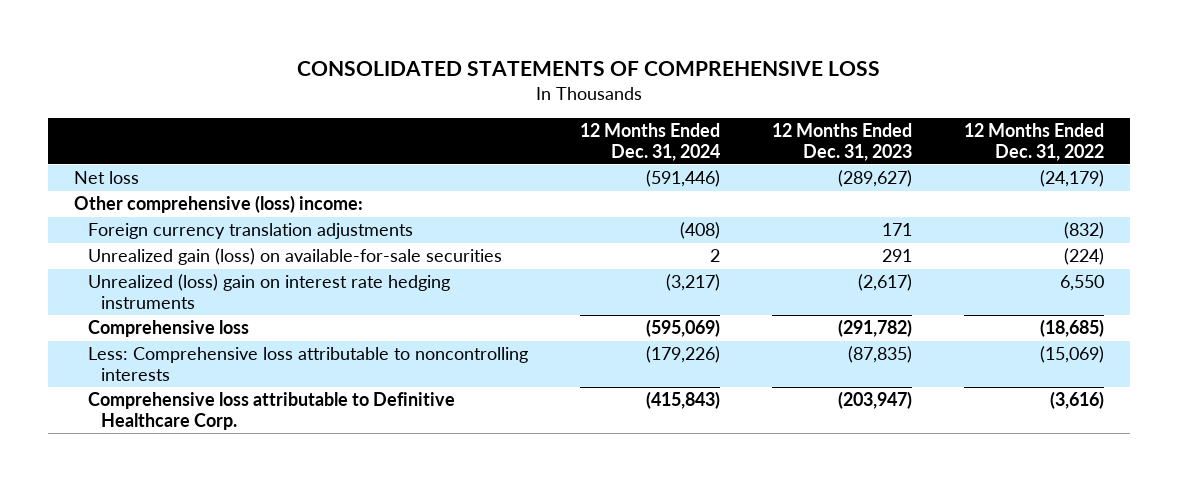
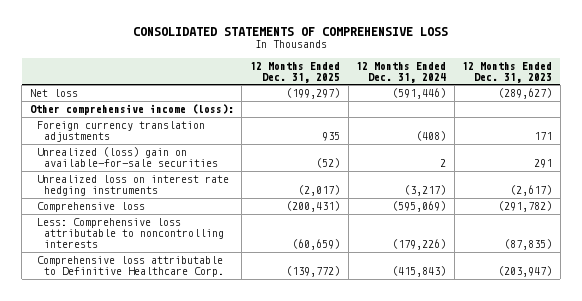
- | 12 Months Ended Dec. 31, 2024 | 12 Months Ended Dec. 31, 2023 | 12 Months Ended Dec. 31, 2022
+ | 12 Months Ended Dec. 31, 2025 | 12 Months Ended Dec. 31, 2024 | 12 Months Ended Dec. 31, 2023
- Other comprehensive (loss) income:
+ Other comprehensive income (loss):
- Unrealized gain (loss) on available-for-sale securities | 2 | 291 | (224)
- Unrealized (loss) gain on interest rate hedging instruments | (3,217) | (2,617) | 6,550
+ Unrealized (loss) gain on available-for-sale securities | (52) | 2 | 291
+ Unrealized loss on interest rate hedging instruments | (2,017) | (3,217) | (2,617)

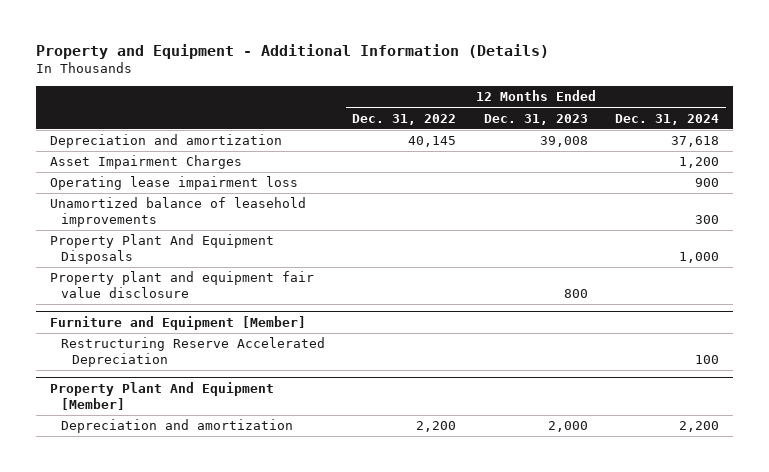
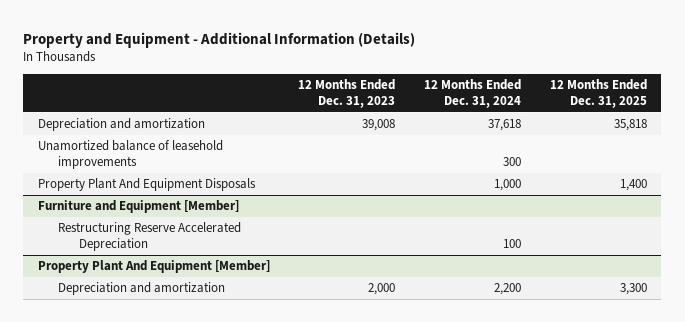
- | 12 Months Ended Dec. 31, 2022 | 12 Months Ended Dec. 31, 2023 | 12 Months Ended Dec. 31, 2024
+ | 12 Months Ended Dec. 31, 2023 | 12 Months Ended Dec. 31, 2024 | 12 Months Ended Dec. 31, 2025
- Asset Impairment Charges | | | 1,200
- Operating lease impairment loss | | | 900
- Property plant and equipment fair value disclosure | | 800 |

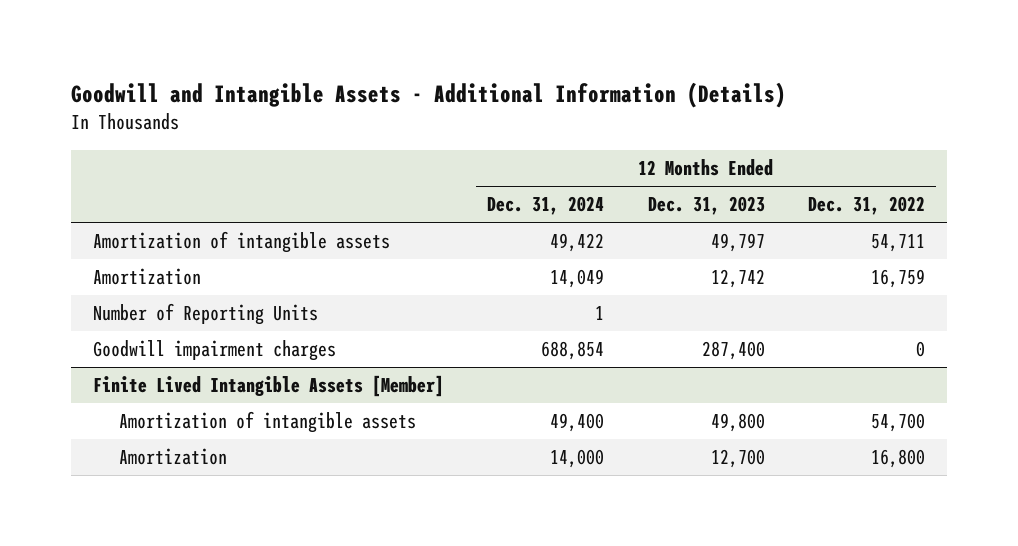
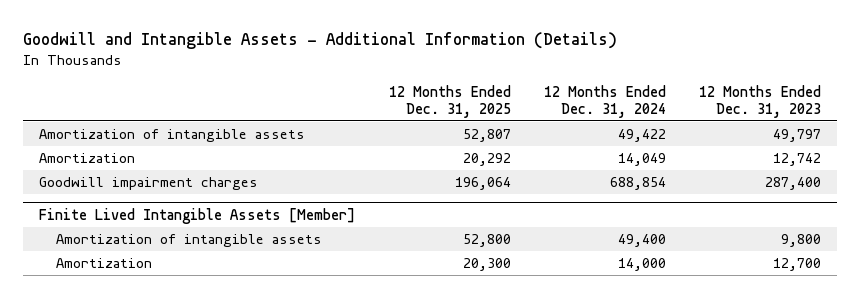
- | 12 Months Ended Dec. 31, 2024 | 12 Months Ended Dec. 31, 2023 | 12 Months Ended Dec. 31, 2022
+ | 12 Months Ended Dec. 31, 2025 | 12 Months Ended Dec. 31, 2024 | 12 Months Ended Dec. 31, 2023
- Number of Reporting Units | 1 | |
@ Finite Lived Intangible Assets [Member]
- Amortization of intangible assets | 49,400 | 49,800 | 54,700
+ Amortization of intangible assets | 52,800 | 49,400 | 9,800

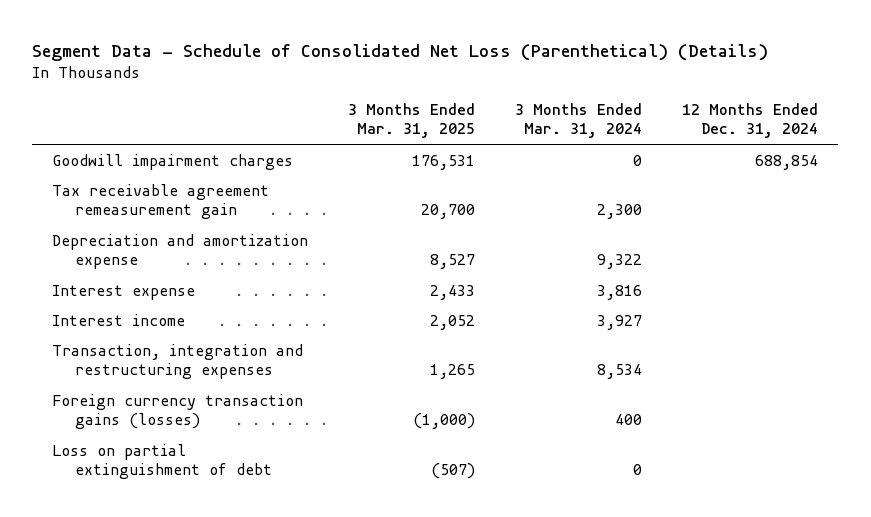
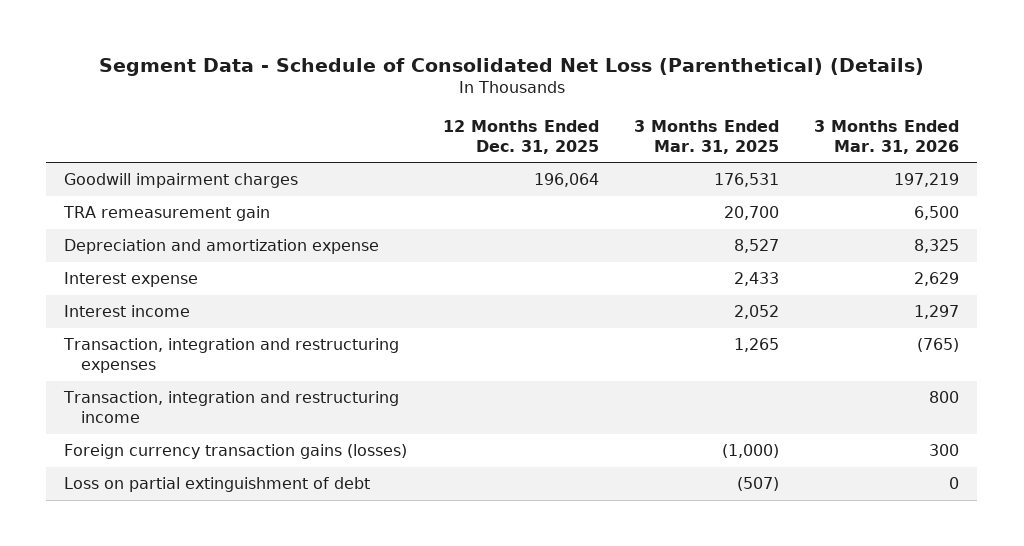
- | 3 Months Ended Mar. 31, 2025 | 3 Months Ended Mar. 31, 2024 | 12 Months Ended Dec. 31, 2024
+ | 12 Months Ended Dec. 31, 2025 | 3 Months Ended Mar. 31, 2025 | 3 Months Ended Mar. 31, 2026
- Tax receivable agreement remeasurement gain | 20,700 | 2,300 |
+ TRA remeasurement gain | | 20,700 | 6,500
+ Transaction, integration and restructuring income | | | 800

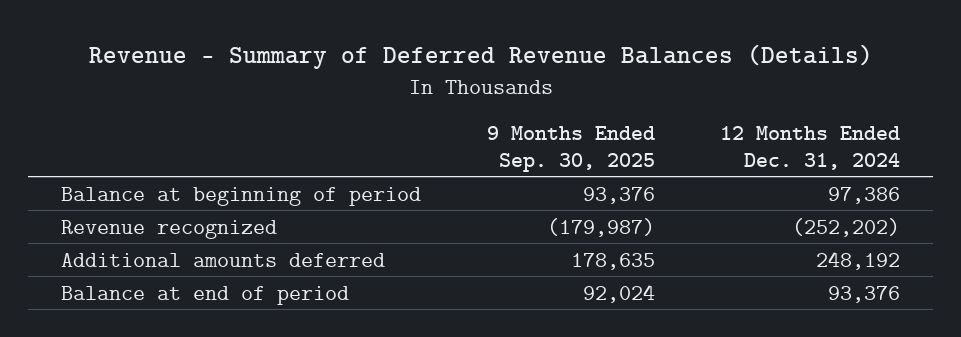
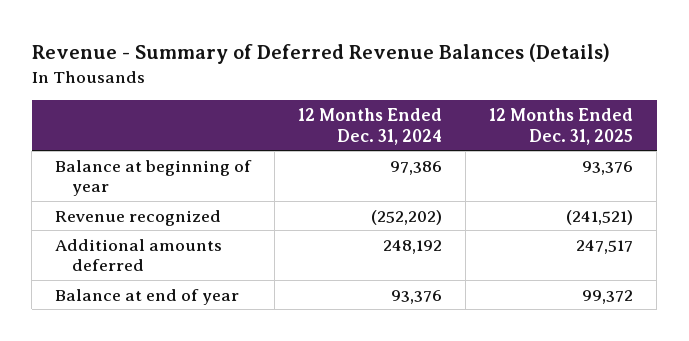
- | 9 Months Ended Sep. 30, 2025 | 12 Months Ended Dec. 31, 2024
+ | 12 Months Ended Dec. 31, 2024 | 12 Months Ended Dec. 31, 2025
- Balance at beginning of period | 93,376 | 97,386
+ Balance at beginning of year | 97,386 | 93,376
- Balance at end of period | 92,024 | 93,376
+ Balance at end of year | 93,376 | 99,372

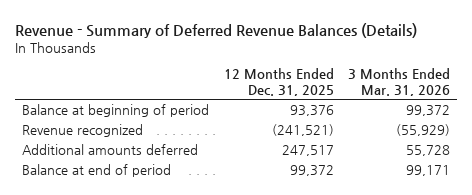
- | 12 Months Ended Dec. 31, 2024 | 12 Months Ended Dec. 31, 2025
+ | 12 Months Ended Dec. 31, 2025 | 3 Months Ended Mar. 31, 2026
- Balance at beginning of year | 97,386 | 93,376
+ Balance at beginning of period | 93,376 | 99,372
- Balance at end of year | 93,376 | 99,372
+ Balance at end of period | 99,372 | 99,171

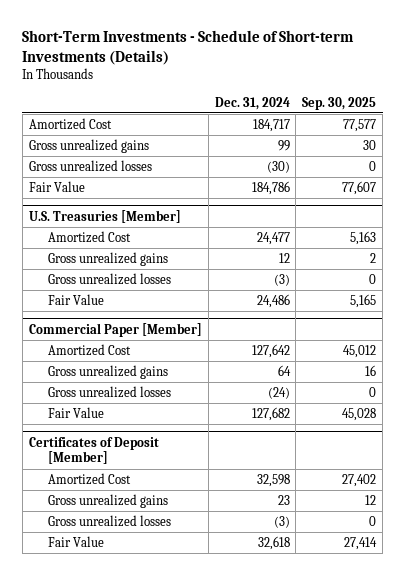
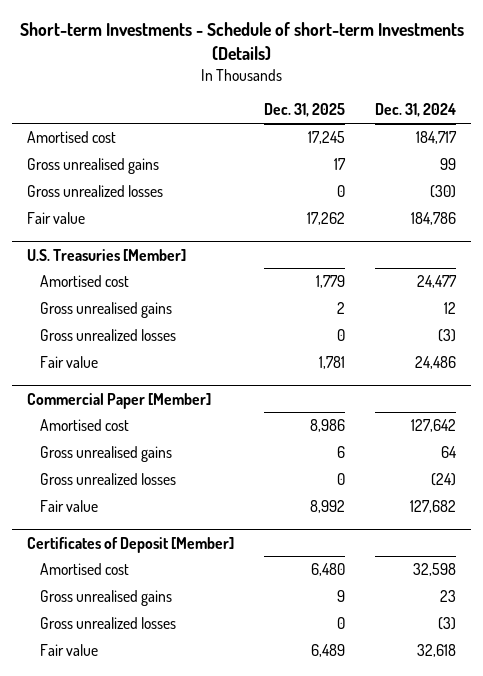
- Short-Term Investments - Schedule of Short-term Investments (Details)
+ Short-term Investments - Schedule of short-term Investments (Details)
- | Dec. 31, 2024 | Sep. 30, 2025
+ | Dec. 31, 2025 | Dec. 31, 2024
- Amortized Cost | 184,717 | 77,577
- Gross unrealized gains | 99 | 30
+ Amortised cost | 17,245 | 184,717
+ Gross unrealised gains | 17 | 99
- Fair Value | 184,786 | 77,607
+ Fair value | 17,262 | 184,786
@ U.S. Treasuries [Member]
- Amortized Cost | 24,477 | 5,163
- Gross unrealized gains | 12 | 2
+ Amortised cost | 1,779 | 24,477
+ Gross unrealised gains | 2 | 12
- Fair Value | 24,486 | 5,165
+ Fair value | 1,781 | 24,486
@ Commercial Paper [Member]
- Amortized Cost | 127,642 | 45,012
- Gross unrealized gains | 64 | 16
+ Amortised cost | 8,986 | 127,642
+ Gross unrealised gains | 6 | 64
- Fair Value | 127,682 | 45,028
+ Fair value | 8,992 | 127,682
@ Certificates of Deposit [Member]
- Amortized Cost | 32,598 | 27,402
- Gross unrealized gains | 23 | 12
+ Amortised cost | 6,480 | 32,598
+ Gross unrealised gains | 9 | 23
- Fair Value | 32,618 | 27,414
+ Fair value | 6,489 | 32,618

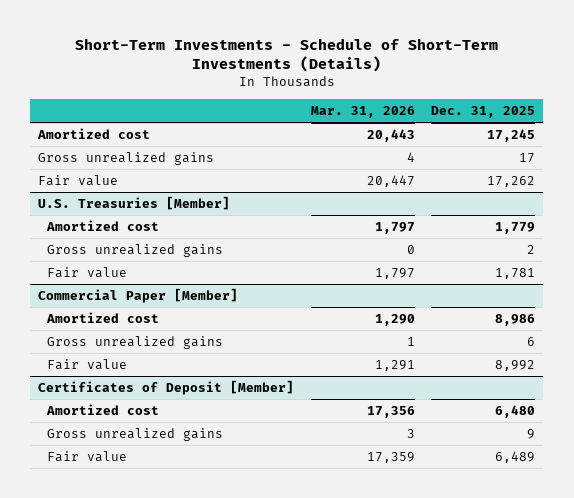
- Short-term Investments - Schedule of short-term Investments (Details)
+ Short-Term Investments - Schedule of Short-Term Investments (Details)
- | Dec. 31, 2025 | Dec. 31, 2024
+ | Mar. 31, 2026 | Dec. 31, 2025
- Amortised cost | 17,245 | 184,717
- Gross unrealised gains | 17 | 99
- Gross unrealized losses | 0 | (30)
+ Amortized cost | 20,443 | 17,245
+ Gross unrealized gains | 4 | 17
@ U.S. Treasuries [Member]
- Amortised cost | 1,779 | 24,477
- Gross unrealised gains | 2 | 12
- Gross unrealized losses | 0 | (3)
+ Amortized cost | 1,797 | 1,779
+ Gross unrealized gains | 0 | 2
@ Commercial Paper [Member]
- Amortised cost | 8,986 | 127,642
- Gross unrealised gains | 6 | 64
- Gross unrealized losses | 0 | (24)
+ Amortized cost | 1,290 | 8,986
+ Gross unrealized gains | 1 | 6
@ Certificates of Deposit [Member]
- Amortised cost | 6,480 | 32,598
- Gross unrealised gains | 9 | 23
- Gross unrealized losses | 0 | (3)
+ Amortized cost | 17,356 | 6,480
+ Gross unrealized gains | 3 | 9

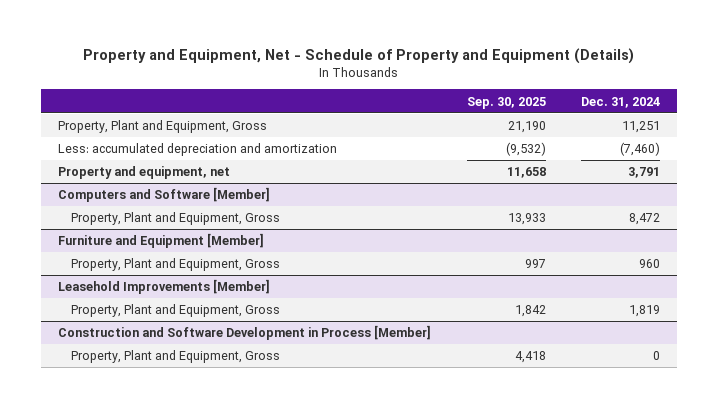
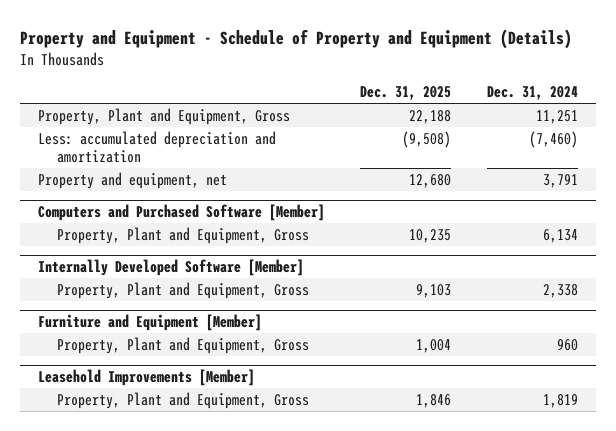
- Property and Equipment, Net - Schedule of Property and Equipment (Details)
+ Property and Equipment - Schedule of Property and Equipment (Details)
- | Sep. 30, 2025 | Dec. 31, 2024
+ | Dec. 31, 2025 | Dec. 31, 2024
- Computers and Software [Member]
- Property, Plant and Equipment, Gross | 13,933 | 8,472
+ Computers and Purchased Software [Member]
+ Property, Plant and Equipment, Gross | 10,235 | 6,134
+ Internally Developed Software [Member]
+ Property, Plant and Equipment, Gross | 9,103 | 2,338
- Construction and Software Development in Process [Member]
- Property, Plant and Equipment, Gross | 4,418 | 0

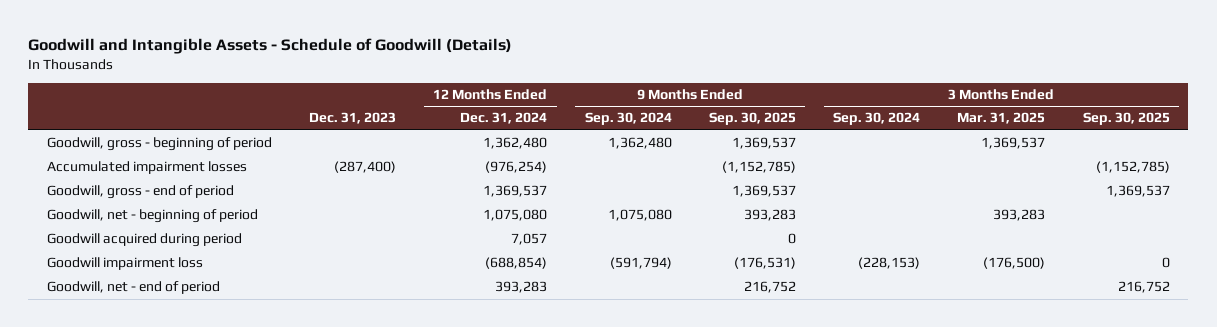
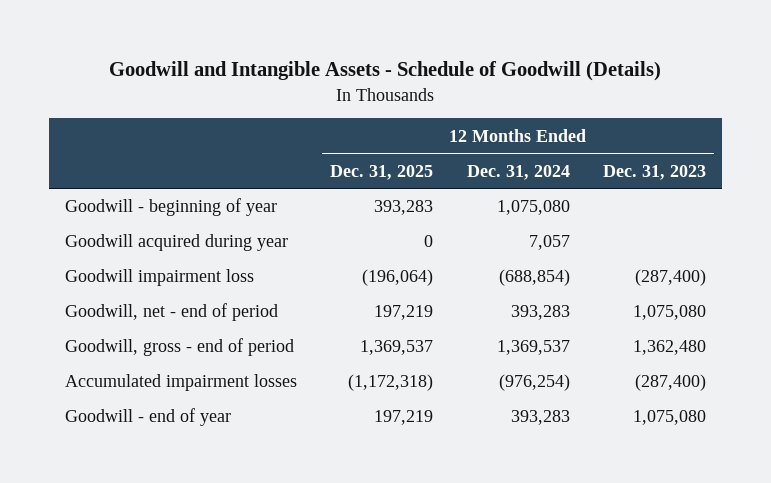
- | Dec. 31, 2023 | 12 Months Ended Dec. 31, 2024 | 9 Months Ended Sep. 30, 2024 | 9 Months Ended Sep. 30, 2025 | 3 Months Ended Sep. 30, 2024 | 3 Months Ended Mar. 31, 2025 | 3 Months Ended Sep. 30, 2025
+ | 12 Months Ended Dec. 31, 2025 | 12 Months Ended Dec. 31, 2024 | 12 Months Ended Dec. 31, 2023
- Goodwill, gross - beginning of period | | 1,362,480 | 1,362,480 | 1,369,537 | | 1,369,537 |
- Goodwill, net - beginning of period | | 1,075,080 | 1,075,080 | 393,283 | | 393,283 |
- Goodwill acquired during period | | 7,057 | | 0 | | |
+ Goodwill - beginning of year | 393,283 | 1,075,080 |
+ Goodwill acquired during year | 0 | 7,057 |
moved down: Goodwill, gross - end of period | 1,369,537 | 1,369,537 | 1,362,480
moved down: Accumulated impairment losses | (1,172,318) | (976,254) | (287,400)
+ Goodwill - end of year | 197,219 | 393,283 | 1,075,080

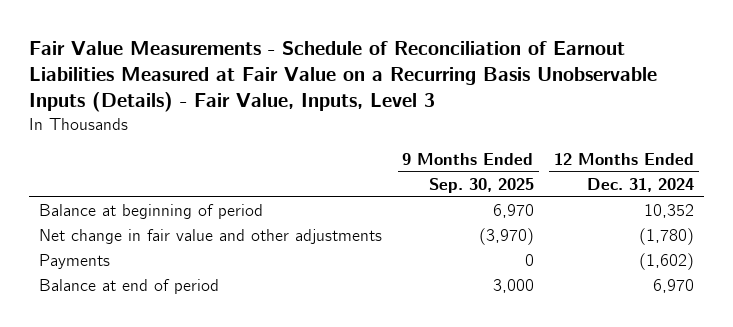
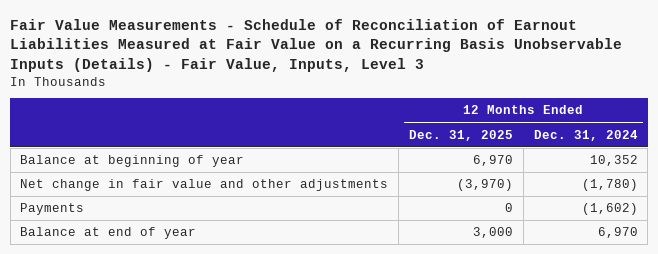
- | 9 Months Ended Sep. 30, 2025 | 12 Months Ended Dec. 31, 2024
+ | 12 Months Ended Dec. 31, 2025 | 12 Months Ended Dec. 31, 2024
- Balance at beginning of period | 6,970 | 10,352
+ Balance at beginning of year | 6,970 | 10,352
- Balance at end of period | 3,000 | 6,970
+ Balance at end of year | 3,000 | 6,970

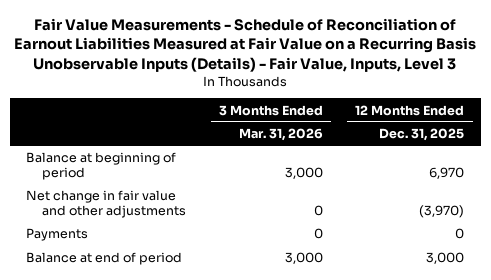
- | 12 Months Ended Dec. 31, 2025 | 12 Months Ended Dec. 31, 2024
+ | 3 Months Ended Mar. 31, 2026 | 12 Months Ended Dec. 31, 2025
- Balance at beginning of year | 6,970 | 10,352
+ Balance at beginning of period | 3,000 | 6,970
- Balance at end of year | 3,000 | 6,970
+ Balance at end of period | 3,000 | 3,000

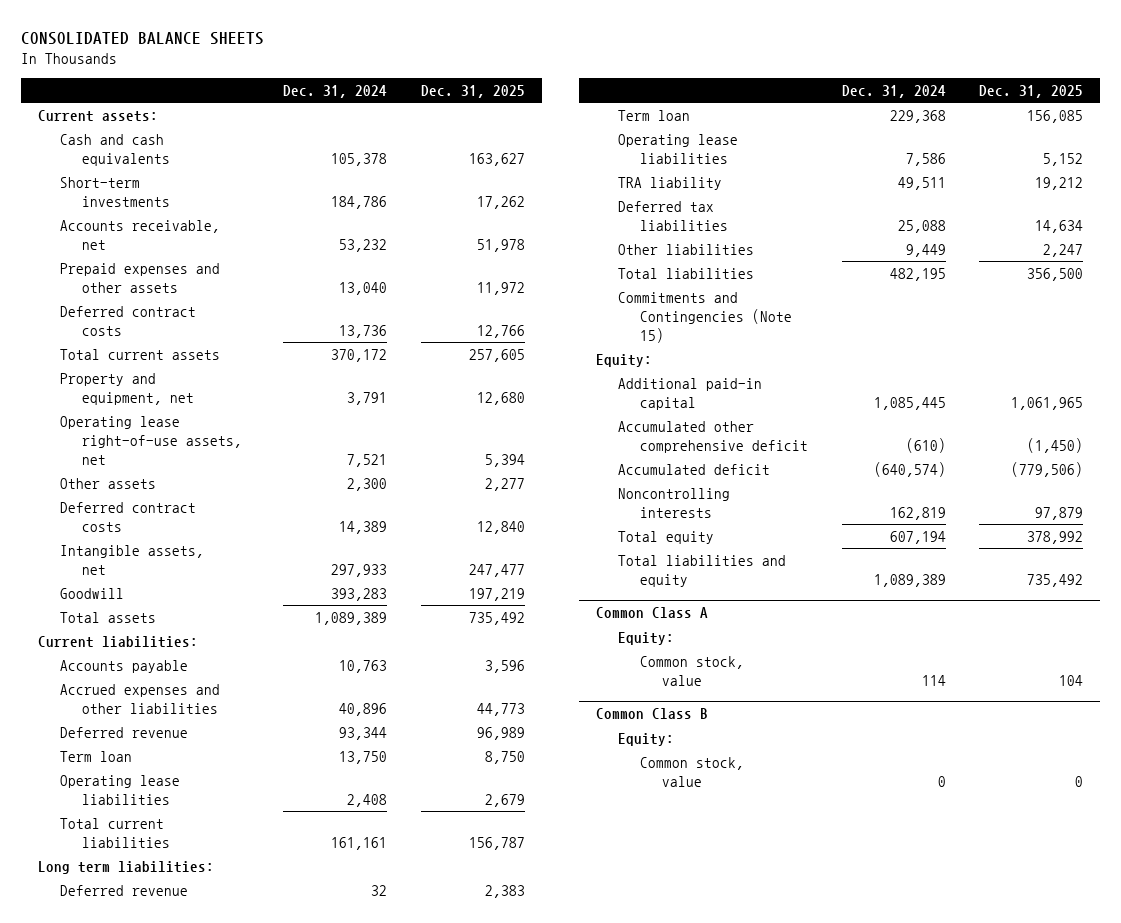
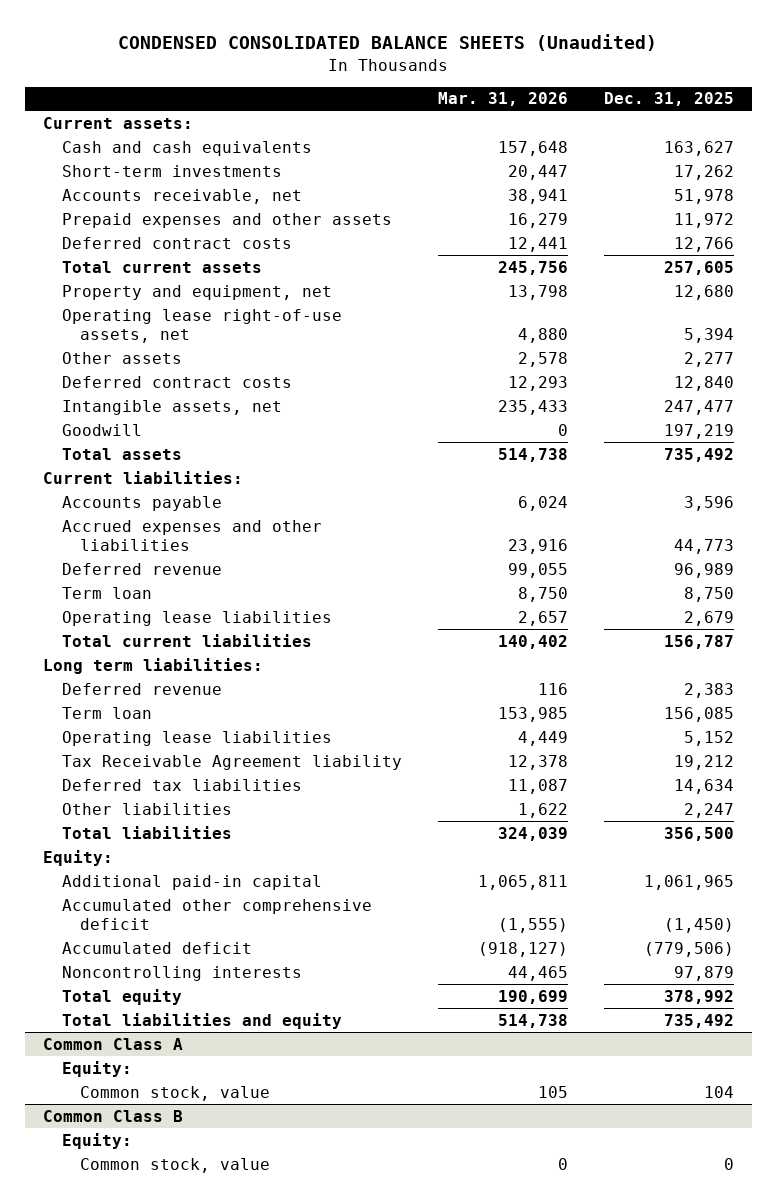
- CONSOLIDATED BALANCE SHEETS
+ CONDENSED CONSOLIDATED BALANCE SHEETS (Unaudited)
- | Dec. 31, 2024 | Dec. 31, 2025
+ | Mar. 31, 2026 | Dec. 31, 2025
- TRA liability | 49,511 | 19,212
+ Tax Receivable Agreement liability | 12,378 | 19,212
- Commitments and Contingencies (Note 15)

